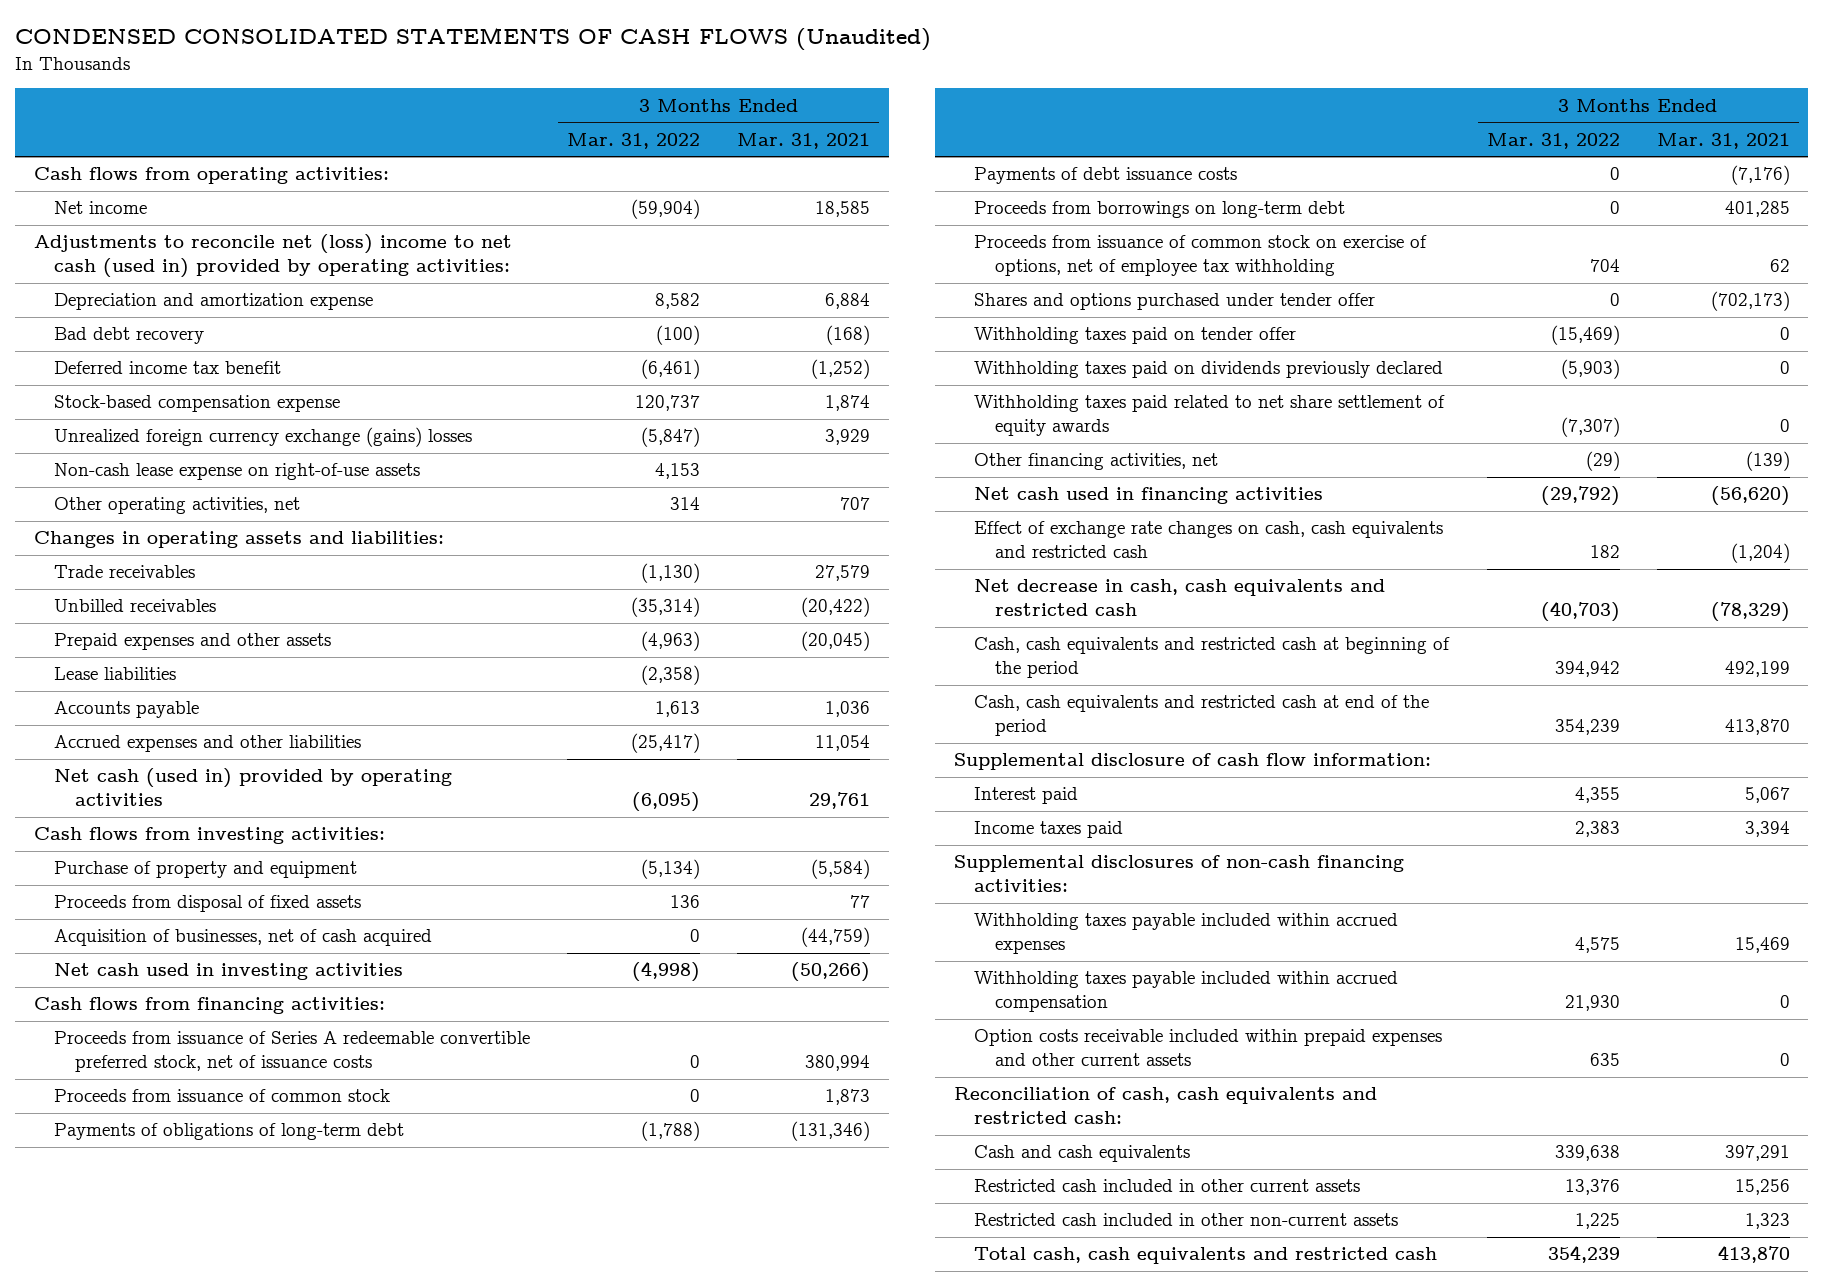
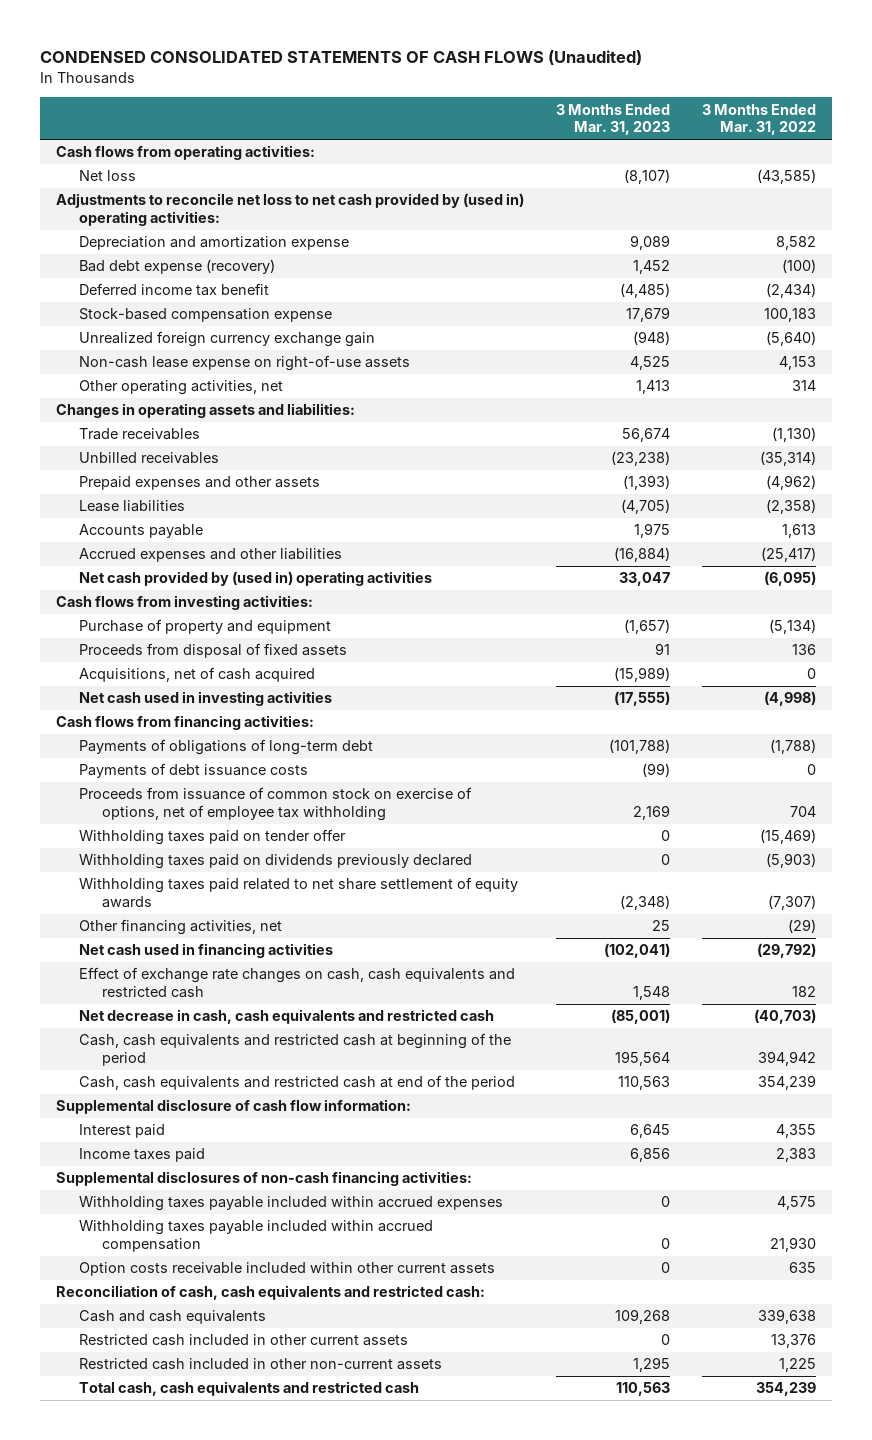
- | 3 Months Ended Mar. 31, 2022 | 3 Months Ended Mar. 31, 2021
+ | 3 Months Ended Mar. 31, 2023 | 3 Months Ended Mar. 31, 2022
- Net income | (59,904) | 18,585
- Adjustments to reconcile net (loss) income to net cash (used in) provided by operating activities:
+ Net loss | (8,107) | (43,585)
+ Adjustments to reconcile net loss to net cash provided by (used in) operating activities:
- Bad debt recovery | (100) | (168)
- Deferred income tax benefit | (6,461) | (1,252)
- Stock-based compensation expense | 120,737 | 1,874
- Unrealized foreign currency exchange (gains) losses | (5,847) | 3,929
+ Bad debt expense (recovery) | 1,452 | (100)
+ Deferred income tax benefit | (4,485) | (2,434)
+ Stock-based compensation expense | 17,679 | 100,183
+ Unrealized foreign currency exchange gain | (948) | (5,640)
- Prepaid expenses and other assets | (4,963) | (20,045)
+ Prepaid expenses and other assets | (1,393) | (4,962)
- Net cash (used in) provided by operating activities | (6,095) | 29,761
+ Net cash provided by (used in) operating activities | 33,047 | (6,095)
- Acquisition of businesses, net of cash acquired | 0 | (44,759)
+ Acquisitions, net of cash acquired | (15,989) | 0
- Proceeds from issuance of Series A redeemable convertible preferred stock, net of issuance costs | 0 | 380,994
- Proceeds from issuance of common stock | 0 | 1,873
- Proceeds from borrowings on long-term debt | 0 | 401,285
- Shares and options purchased under tender offer | 0 | (702,173)
- Option costs receivable included within prepaid expenses and other current assets | 635 | 0
+ Option costs receivable included within other current assets | 0 | 635

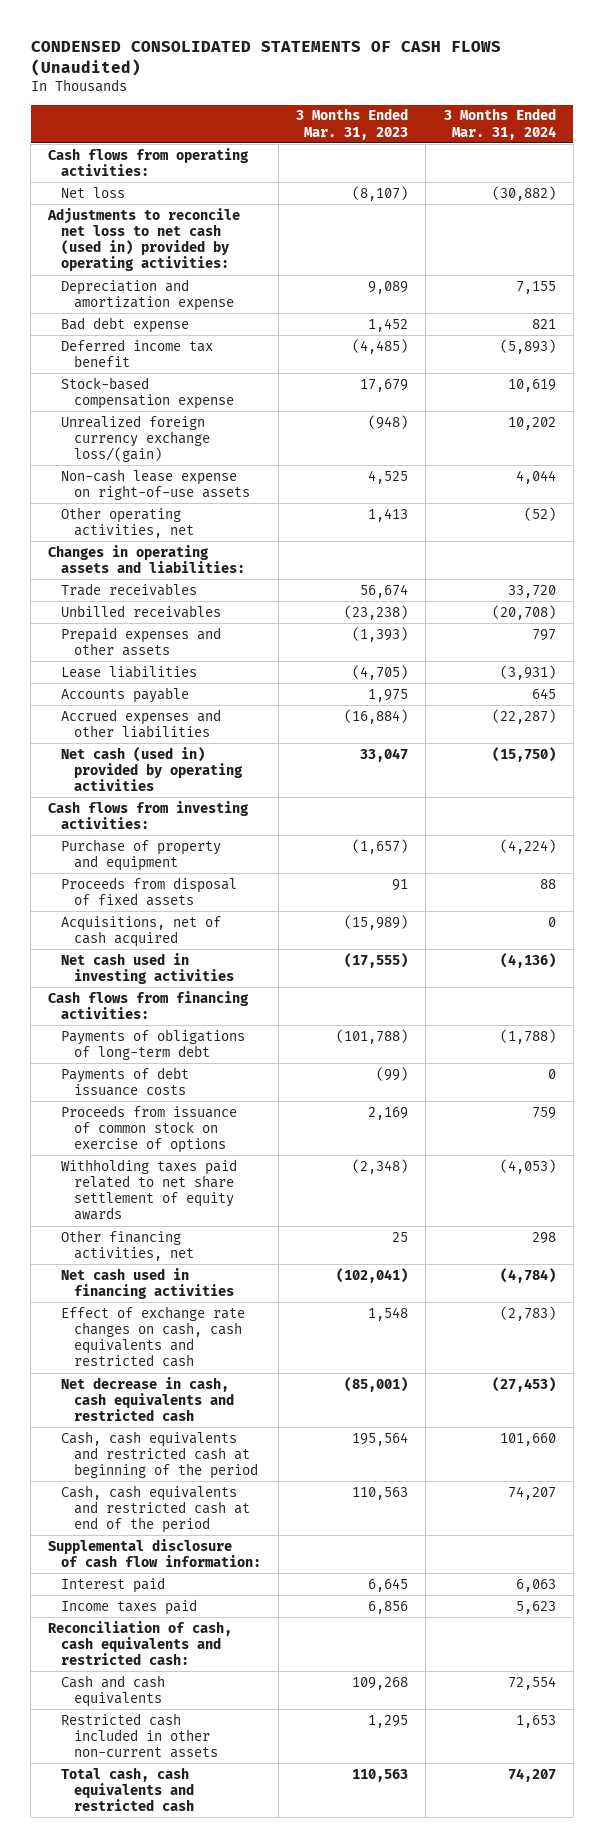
- | 3 Months Ended Mar. 31, 2023 | 3 Months Ended Mar. 31, 2022
+ | 3 Months Ended Mar. 31, 2023 | 3 Months Ended Mar. 31, 2024
- Adjustments to reconcile net loss to net cash provided by (used in) operating activities:
+ Adjustments to reconcile net loss to net cash (used in) provided by operating activities:
- Bad debt expense (recovery) | 1,452 | (100)
+ Bad debt expense | 1,452 | 821
- Unrealized foreign currency exchange gain | (948) | (5,640)
+ Unrealized foreign currency exchange loss/(gain) | (948) | 10,202
- Net cash provided by (used in) operating activities | 33,047 | (6,095)
+ Net cash (used in) provided by operating activities | 33,047 | (15,750)
- Proceeds from issuance of common stock on exercise of options, net of employee tax withholding | 2,169 | 704
- Withholding taxes paid on tender offer | 0 | (15,469)
- Withholding taxes paid on dividends previously declared | 0 | (5,903)
+ Proceeds from issuance of common stock on exercise of options | 2,169 | 759
- Supplemental disclosures of non-cash financing activities:
- Withholding taxes payable included within accrued expenses | 0 | 4,575
- Withholding taxes payable included within accrued compensation | 0 | 21,930
- Option costs receivable included within other current assets | 0 | 635
- Restricted cash included in other current assets | 0 | 13,376

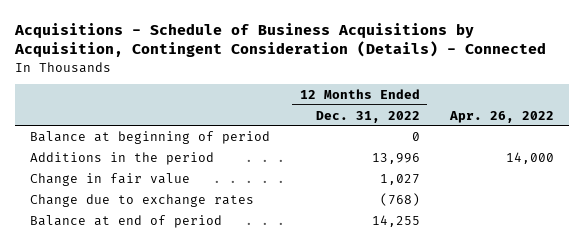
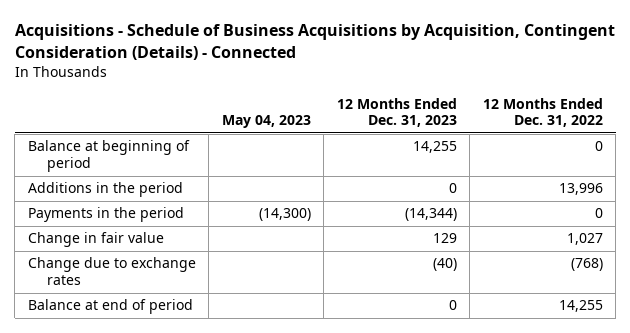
- | 12 Months Ended Dec. 31, 2022 | Apr. 26, 2022
+ | May 04, 2023 | 12 Months Ended Dec. 31, 2023 | 12 Months Ended Dec. 31, 2022
+ Payments in the period | (14,300) | (14,344) | 0

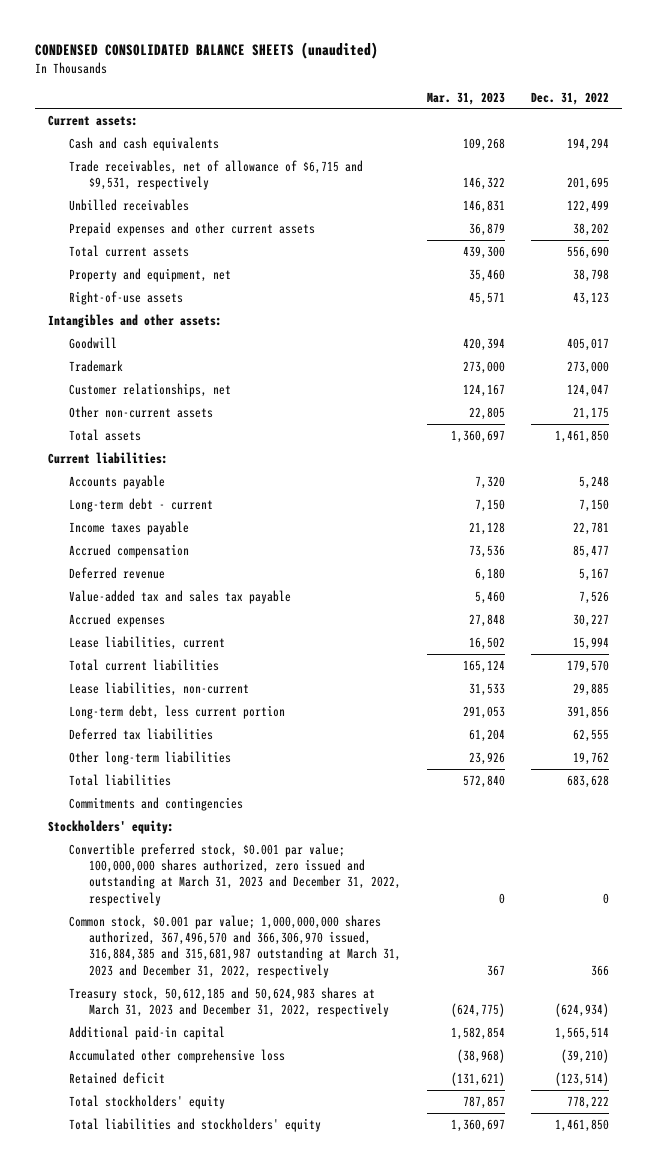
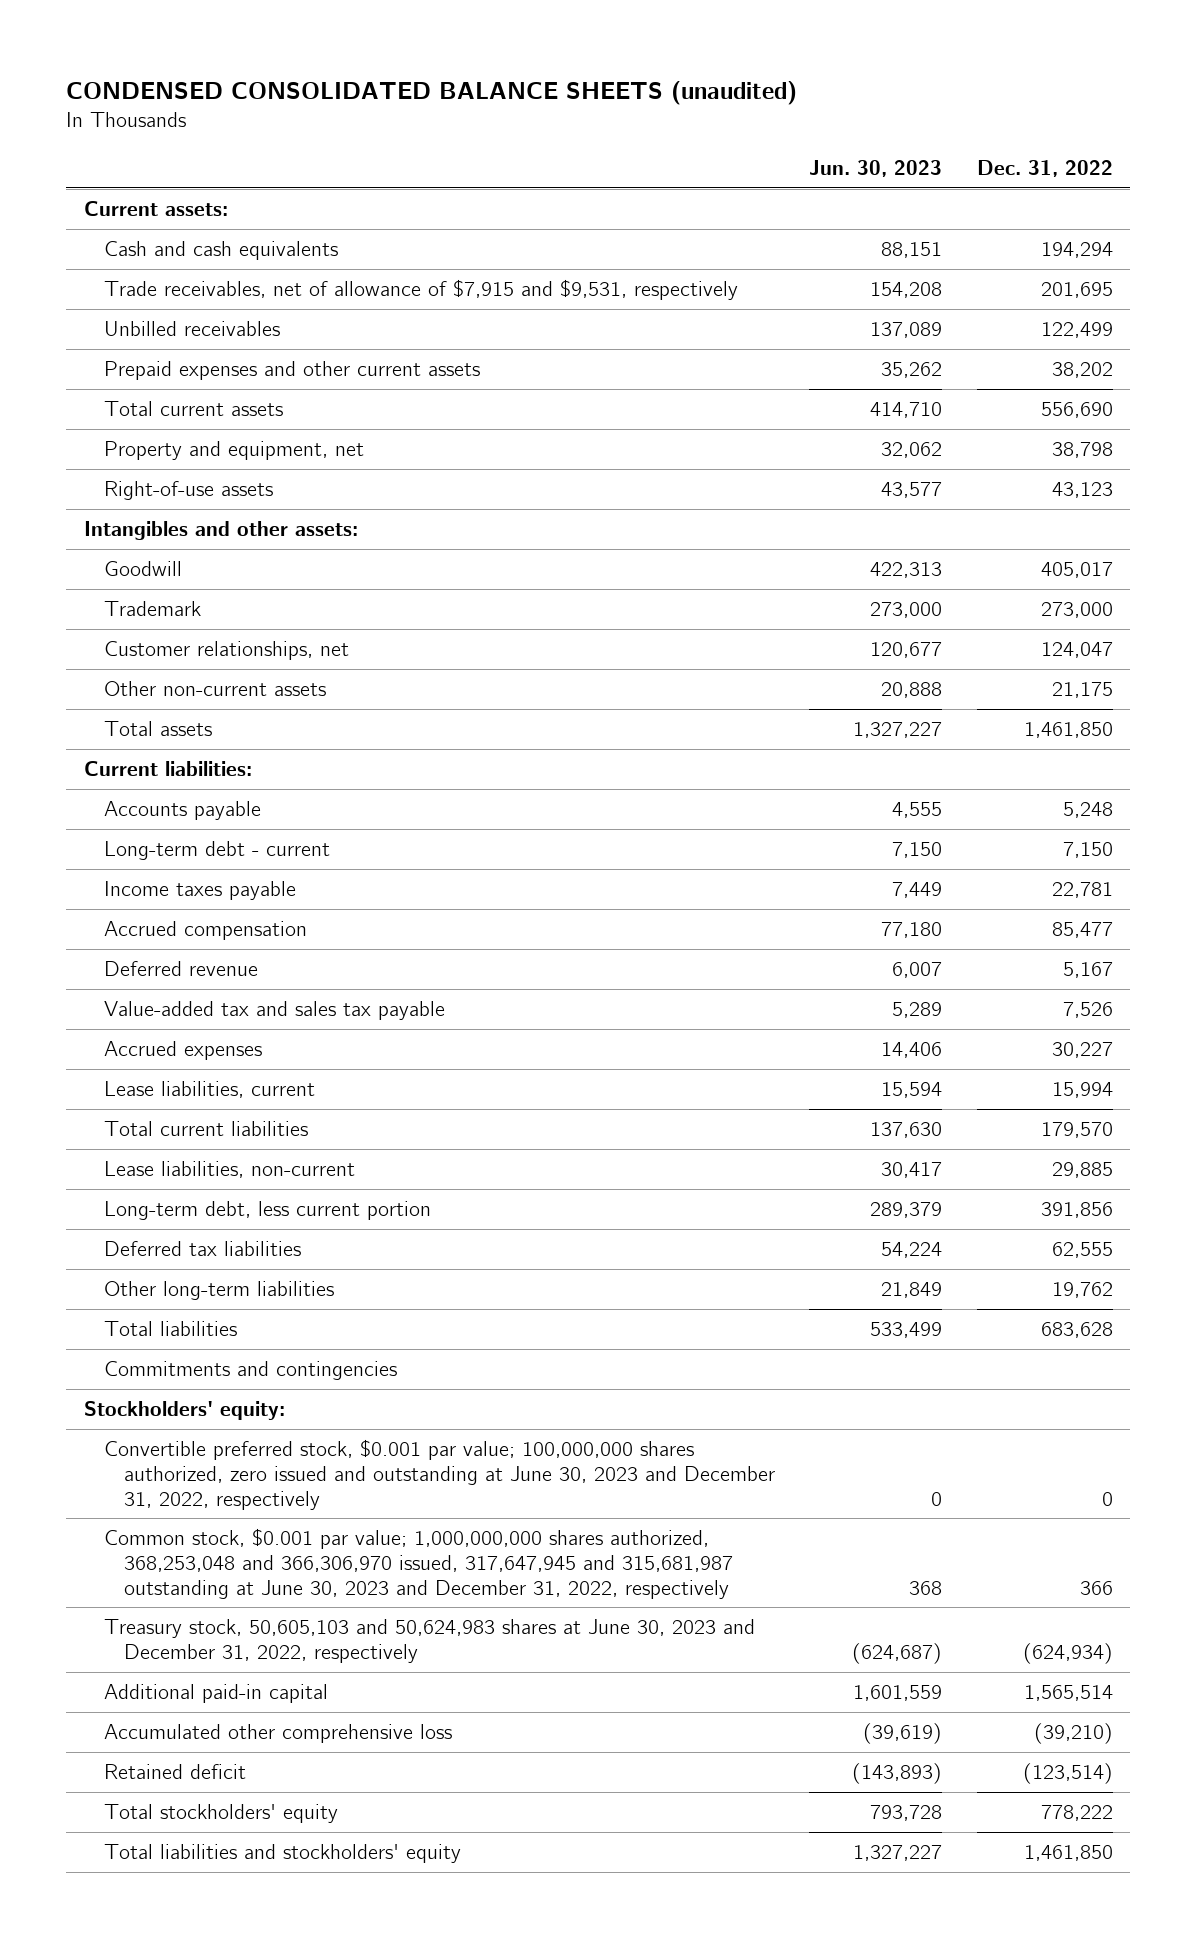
- | Mar. 31, 2023 | Dec. 31, 2022
+ | Jun. 30, 2023 | Dec. 31, 2022
- Trade receivables, net of allowance of $6,715 and $9,531, respectively | 146,322 | 201,695
+ Trade receivables, net of allowance of $7,915 and $9,531, respectively | 154,208 | 201,695
- Convertible preferred stock, $0.001 par value; 100,000,000 shares authorized, zero issued and outstanding at March 31, 2023 and December 31, 2022, respectively | 0 | 0
- Common stock, $0.001 par value; 1,000,000,000 shares authorized, 367,496,570 and 366,306,970 issued, 316,884,385 and 315,681,987 outstanding at March 31, 2023 and December 31, 2022, respectively | 367 | 366
- Treasury stock, 50,612,185 and 50,624,983 shares at March 31, 2023 and December 31, 2022, respectively | (624,775) | (624,934)
+ Convertible preferred stock, $0.001 par value; 100,000,000 shares authorized, zero issued and outstanding at June 30, 2023 and December 31, 2022, respectively | 0 | 0
+ Common stock, $0.001 par value; 1,000,000,000 shares authorized, 368,253,048 and 366,306,970 issued, 317,647,945 and 315,681,987 outstanding at June 30, 2023 and December 31, 2022, respectively | 368 | 366
+ Treasury stock, 50,605,103 and 50,624,983 shares at June 30, 2023 and December 31, 2022, respectively | (624,687) | (624,934)

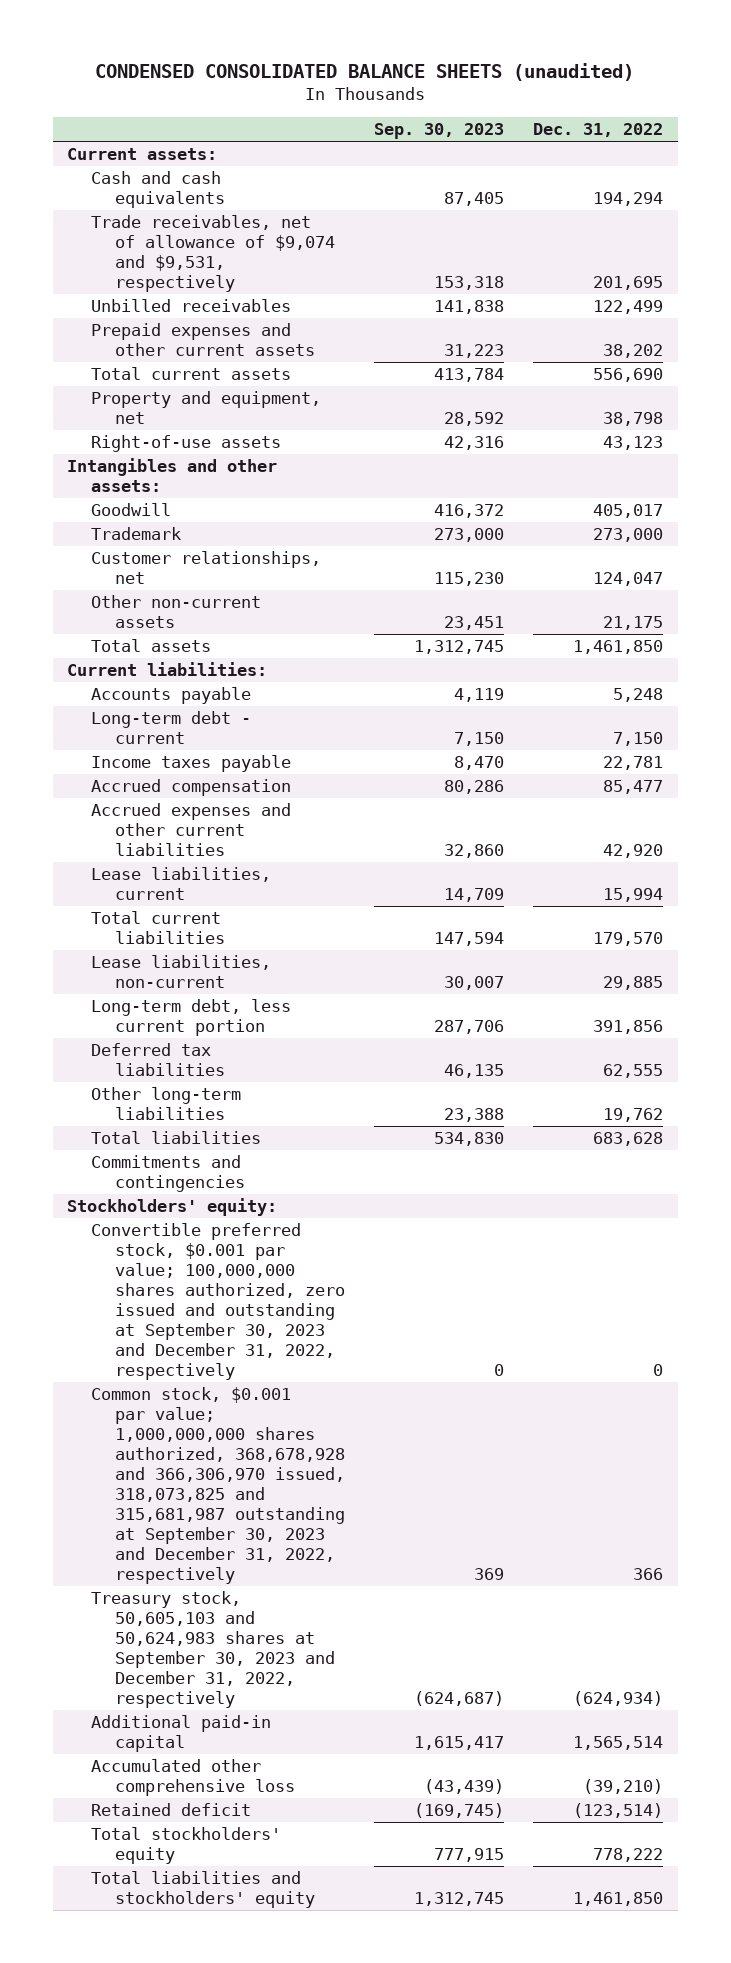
- | Jun. 30, 2023 | Dec. 31, 2022
+ | Sep. 30, 2023 | Dec. 31, 2022
- Trade receivables, net of allowance of $7,915 and $9,531, respectively | 154,208 | 201,695
+ Trade receivables, net of allowance of $9,074 and $9,531, respectively | 153,318 | 201,695
- Deferred revenue | 6,007 | 5,167
- Value-added tax and sales tax payable | 5,289 | 7,526
- Accrued expenses | 14,406 | 30,227
+ Accrued expenses and other current liabilities | 32,860 | 42,920
- Convertible preferred stock, $0.001 par value; 100,000,000 shares authorized, zero issued and outstanding at June 30, 2023 and December 31, 2022, respectively | 0 | 0
- Common stock, $0.001 par value; 1,000,000,000 shares authorized, 368,253,048 and 366,306,970 issued, 317,647,945 and 315,681,987 outstanding at June 30, 2023 and December 31, 2022, respectively | 368 | 366
- Treasury stock, 50,605,103 and 50,624,983 shares at June 30, 2023 and December 31, 2022, respectively | (624,687) | (624,934)
+ Convertible preferred stock, $0.001 par value; 100,000,000 shares authorized, zero issued and outstanding at September 30, 2023 and December 31, 2022, respectively | 0 | 0
+ Common stock, $0.001 par value; 1,000,000,000 shares authorized, 368,678,928 and 366,306,970 issued, 318,073,825 and 315,681,987 outstanding at September 30, 2023 and December 31, 2022, respectively | 369 | 366
+ Treasury stock, 50,605,103 and 50,624,983 shares at September 30, 2023 and December 31, 2022, respectively | (624,687) | (624,934)

